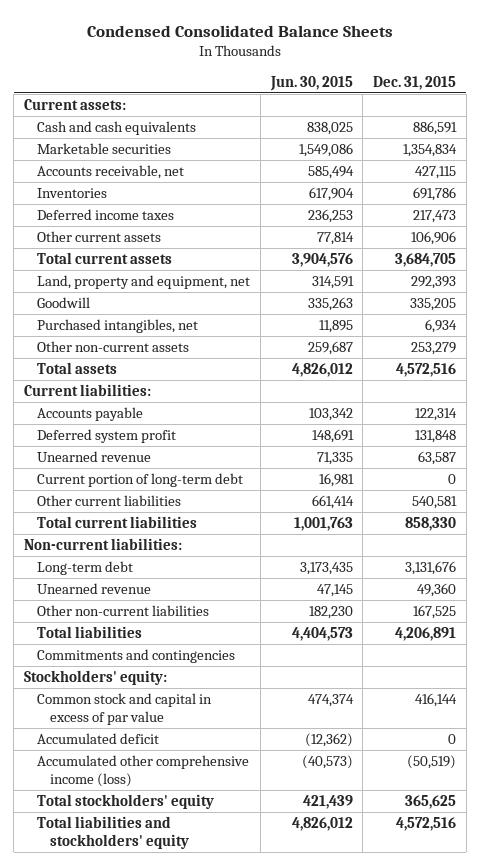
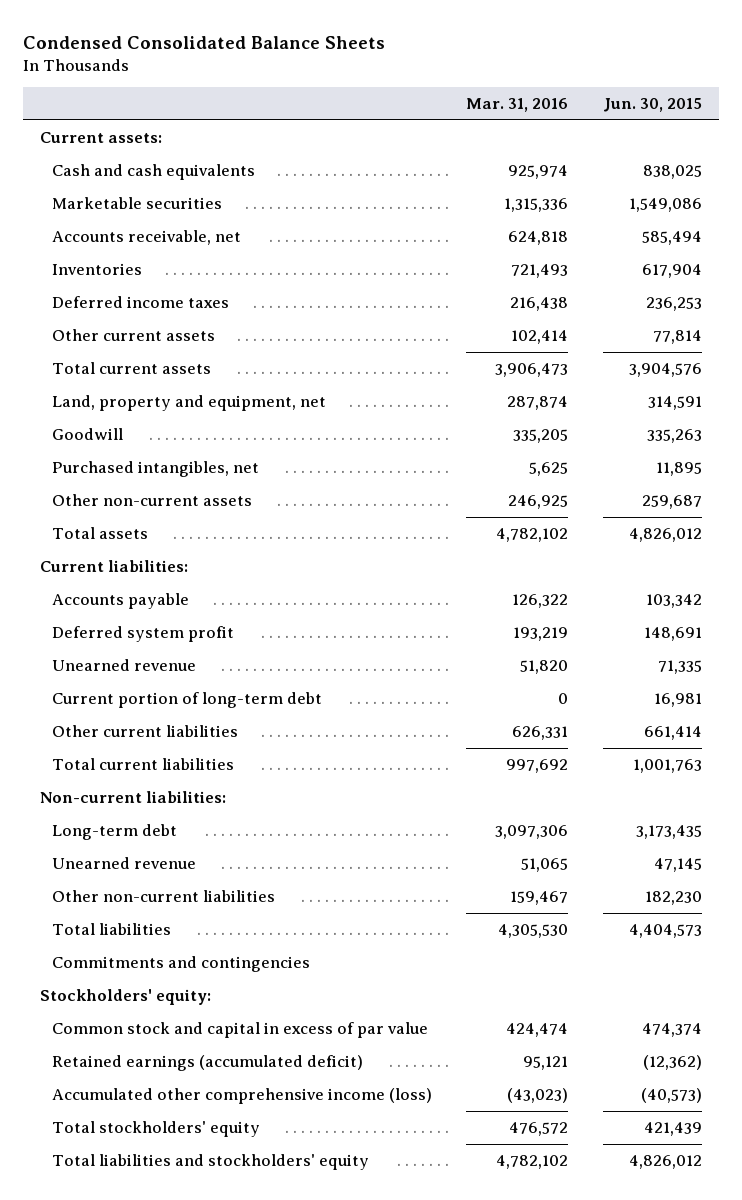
- | Jun. 30, 2015 | Dec. 31, 2015
+ | Mar. 31, 2016 | Jun. 30, 2015
- Accumulated deficit | (12,362) | 0
+ Retained earnings (accumulated deficit) | 95,121 | (12,362)

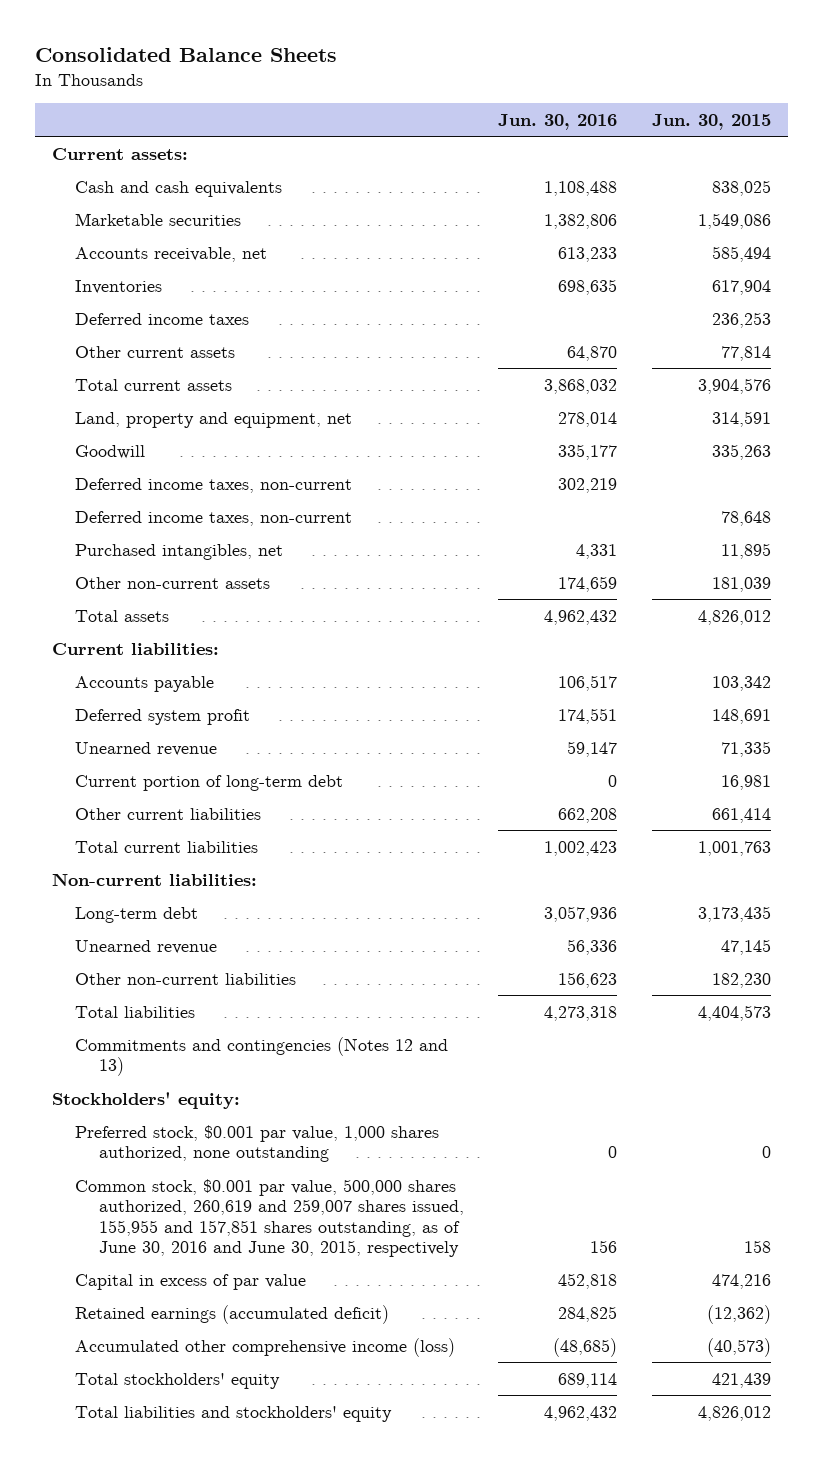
- Condensed Consolidated Balance Sheets
+ Consolidated Balance Sheets
- | Mar. 31, 2016 | Jun. 30, 2015
+ | Jun. 30, 2016 | Jun. 30, 2015
+ Deferred income taxes, non-current | 302,219 |
+ Deferred income taxes, non-current | | 78,648
- Other non-current assets | 246,925 | 259,687
+ Other non-current assets | 174,659 | 181,039
- Commitments and contingencies
+ Commitments and contingencies (Notes 12 and 13)
- Common stock and capital in excess of par value | 424,474 | 474,374
+ Preferred stock, $0.001 par value, 1,000 shares authorized, none outstanding | 0 | 0
+ Common stock, $0.001 par value, 500,000 shares authorized, 260,619 and 259,007 shares issued, 155,955 and 157,851 shares outstanding, as of June 30, 2016 and June 30, 2015, respectively | 156 | 158
+ Capital in excess of par value | 452,818 | 474,216

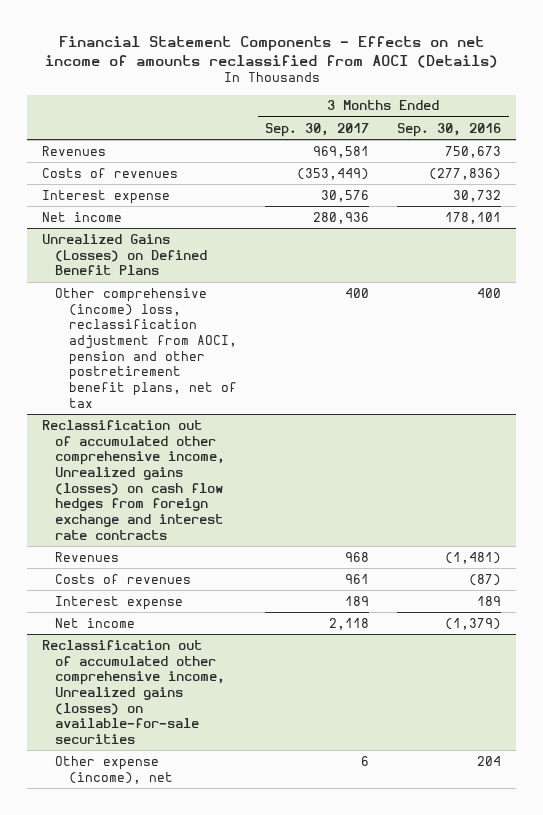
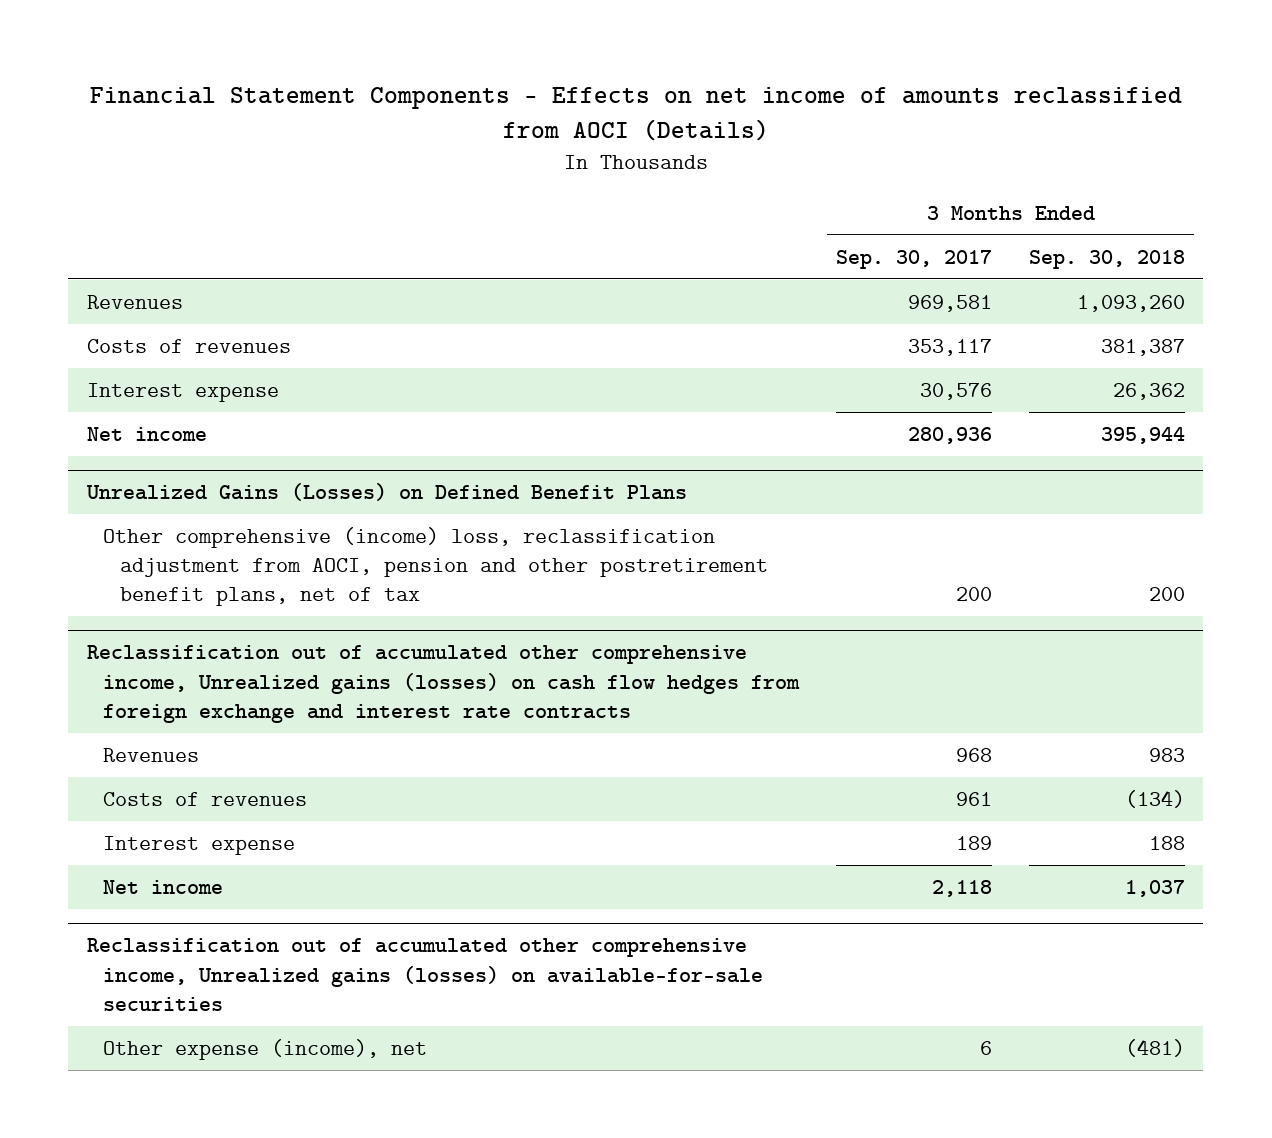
- | 3 Months Ended Sep. 30, 2017 | 3 Months Ended Sep. 30, 2016
+ | 3 Months Ended Sep. 30, 2017 | 3 Months Ended Sep. 30, 2018
- Costs of revenues | (353,449) | (277,836)
+ Costs of revenues | 353,117 | 381,387
@ Unrealized Gains (Losses) on Defined Benefit Plans
- Other comprehensive (income) loss, reclassification adjustment from AOCI, pension and other postretirement benefit plans, net of tax | 400 | 400
+ Other comprehensive (income) loss, reclassification adjustment from AOCI, pension and other postretirement benefit plans, net of tax | 200 | 200

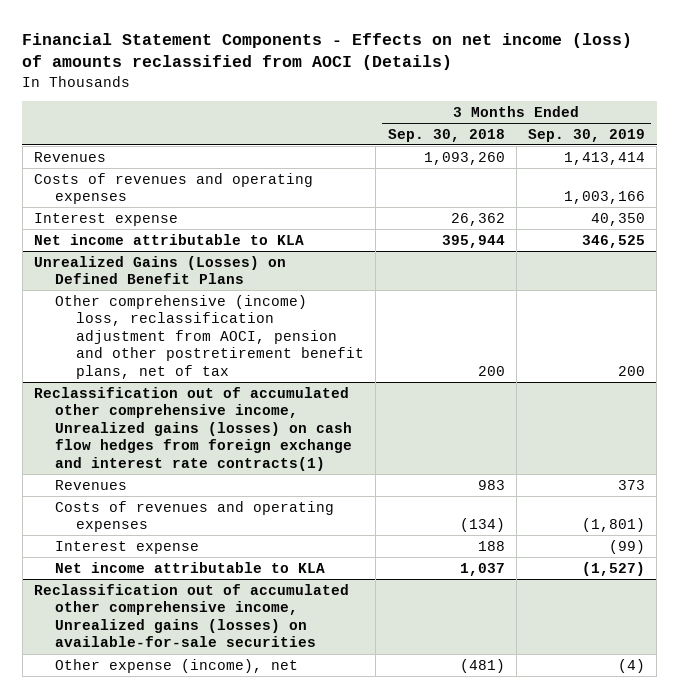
- Financial Statement Components - Effects on net income of amounts reclassified from AOCI (Details)
+ Financial Statement Components - Effects on net income (loss) of amounts reclassified from AOCI (Details)
- | 3 Months Ended Sep. 30, 2017 | 3 Months Ended Sep. 30, 2018
+ | 3 Months Ended Sep. 30, 2018 | 3 Months Ended Sep. 30, 2019
- Costs of revenues | 353,117 | 381,387
+ Costs of revenues and operating expenses | | 1,003,166
- Net income | 280,936 | 395,944
+ Net income attributable to KLA | 395,944 | 346,525
- Reclassification out of accumulated other comprehensive income, Unrealized gains (losses) on cash flow hedges from foreign exchange and interest rate contracts
+ Reclassification out of accumulated other comprehensive income, Unrealized gains (losses) on cash flow hedges from foreign exchange and interest rate contracts(1)
- Costs of revenues | 961 | (134)
+ Costs of revenues and operating expenses | (134) | (1,801)
- Net income | 2,118 | 1,037
+ Net income attributable to KLA | 1,037 | (1,527)

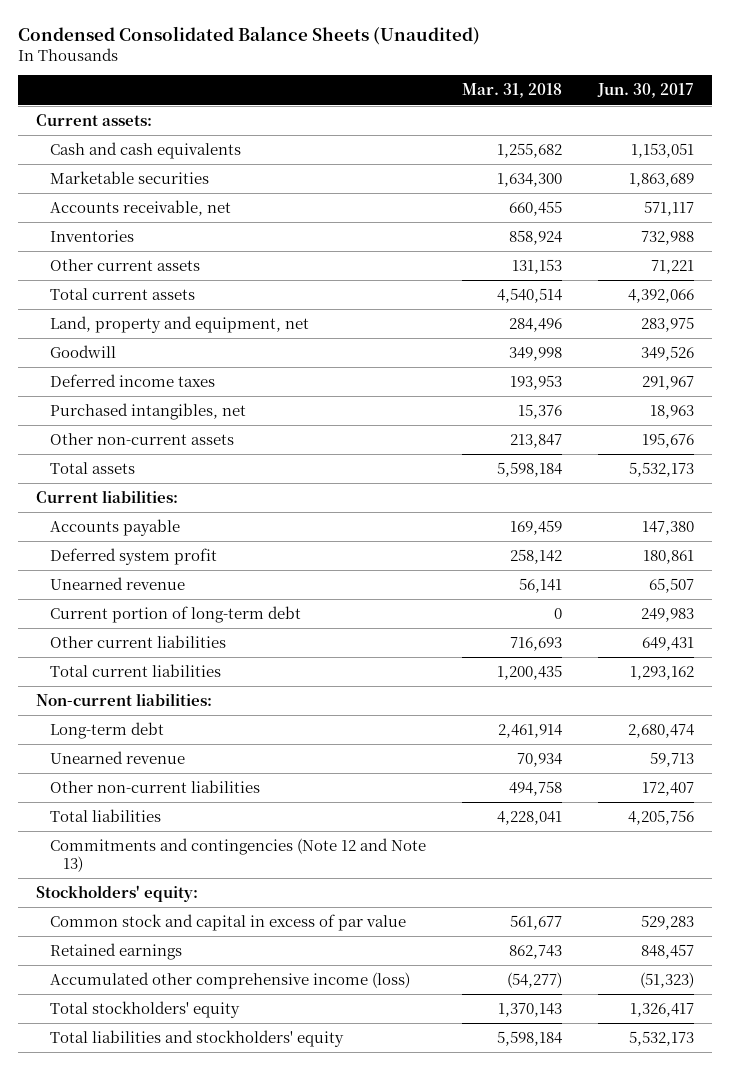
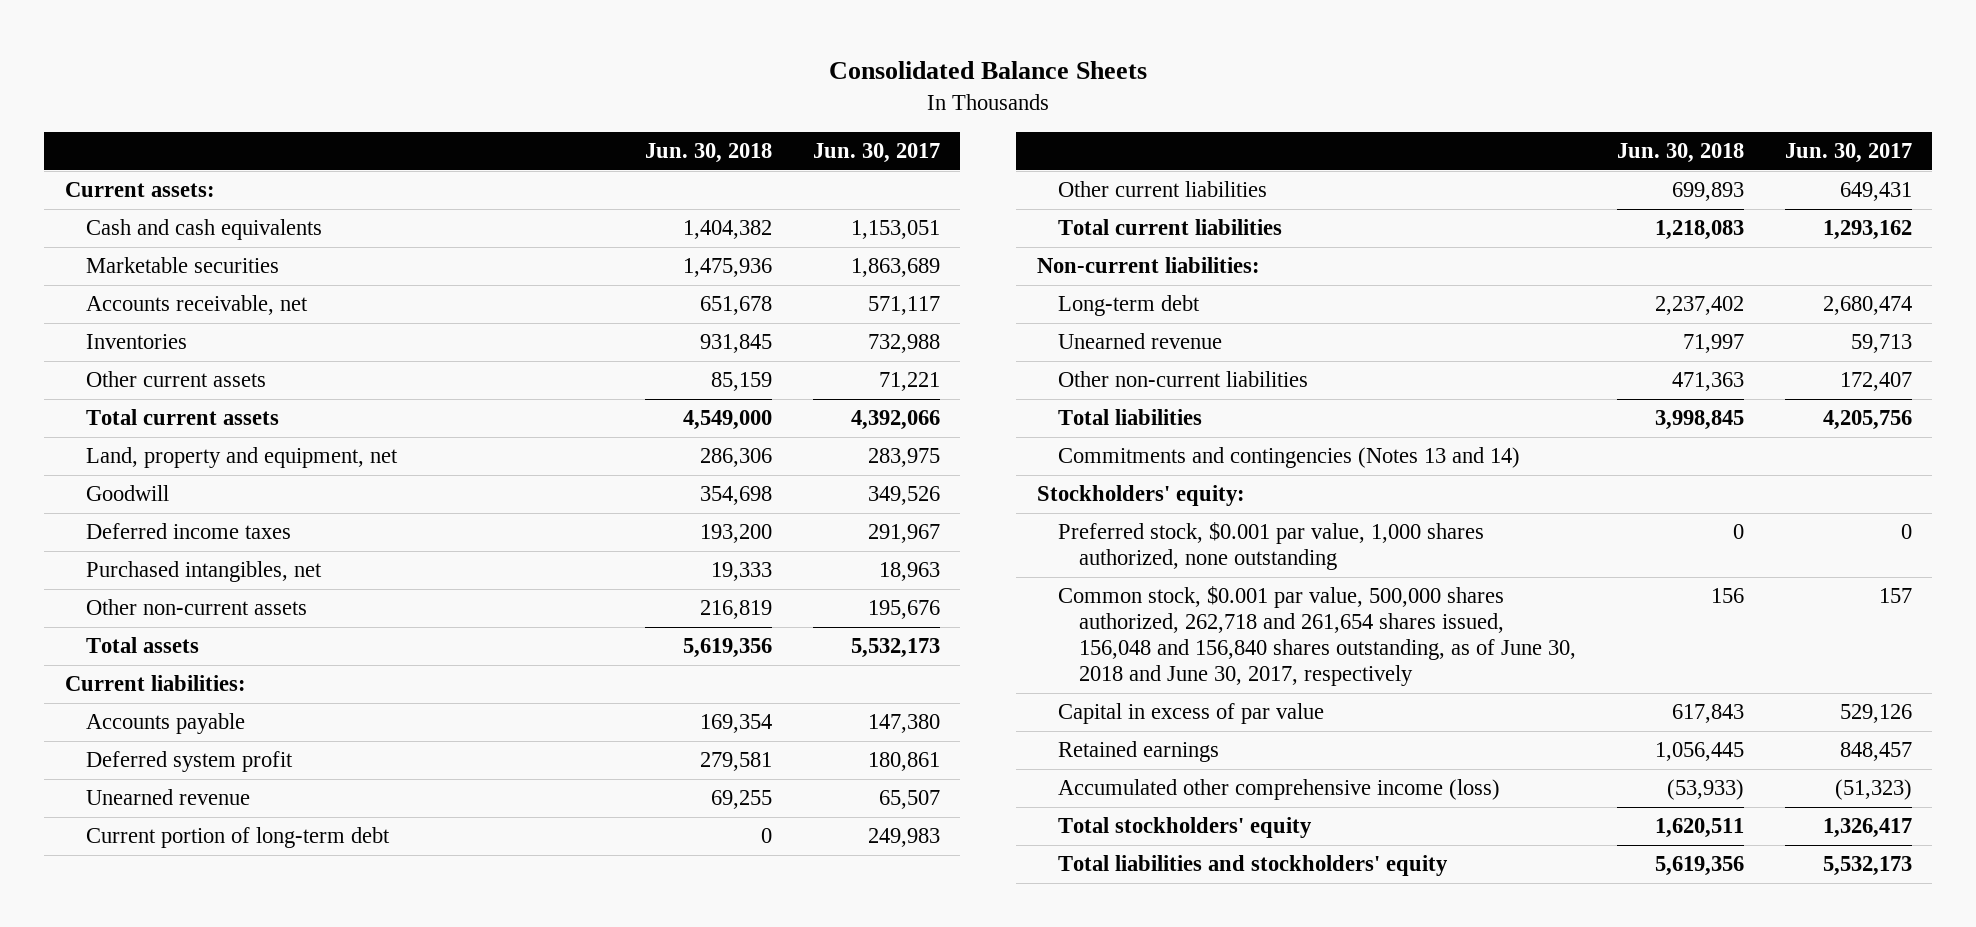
- Condensed Consolidated Balance Sheets (Unaudited)
+ Consolidated Balance Sheets
- | Mar. 31, 2018 | Jun. 30, 2017
+ | Jun. 30, 2018 | Jun. 30, 2017
- Commitments and contingencies (Note 12 and Note 13)
+ Commitments and contingencies (Notes 13 and 14)
- Common stock and capital in excess of par value | 561,677 | 529,283
+ Preferred stock, $0.001 par value, 1,000 shares authorized, none outstanding | 0 | 0
+ Common stock, $0.001 par value, 500,000 shares authorized, 262,718 and 261,654 shares issued, 156,048 and 156,840 shares outstanding, as of June 30, 2018 and June 30, 2017, respectively | 156 | 157
+ Capital in excess of par value | 617,843 | 529,126

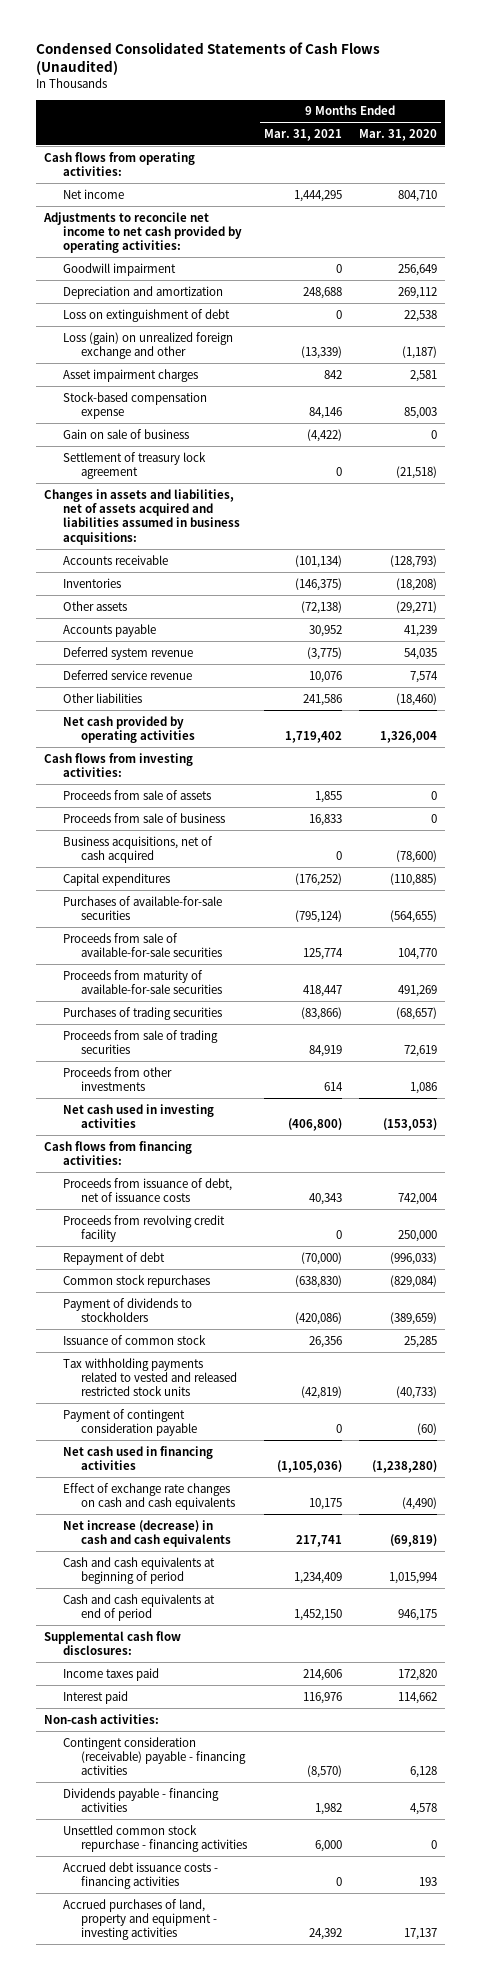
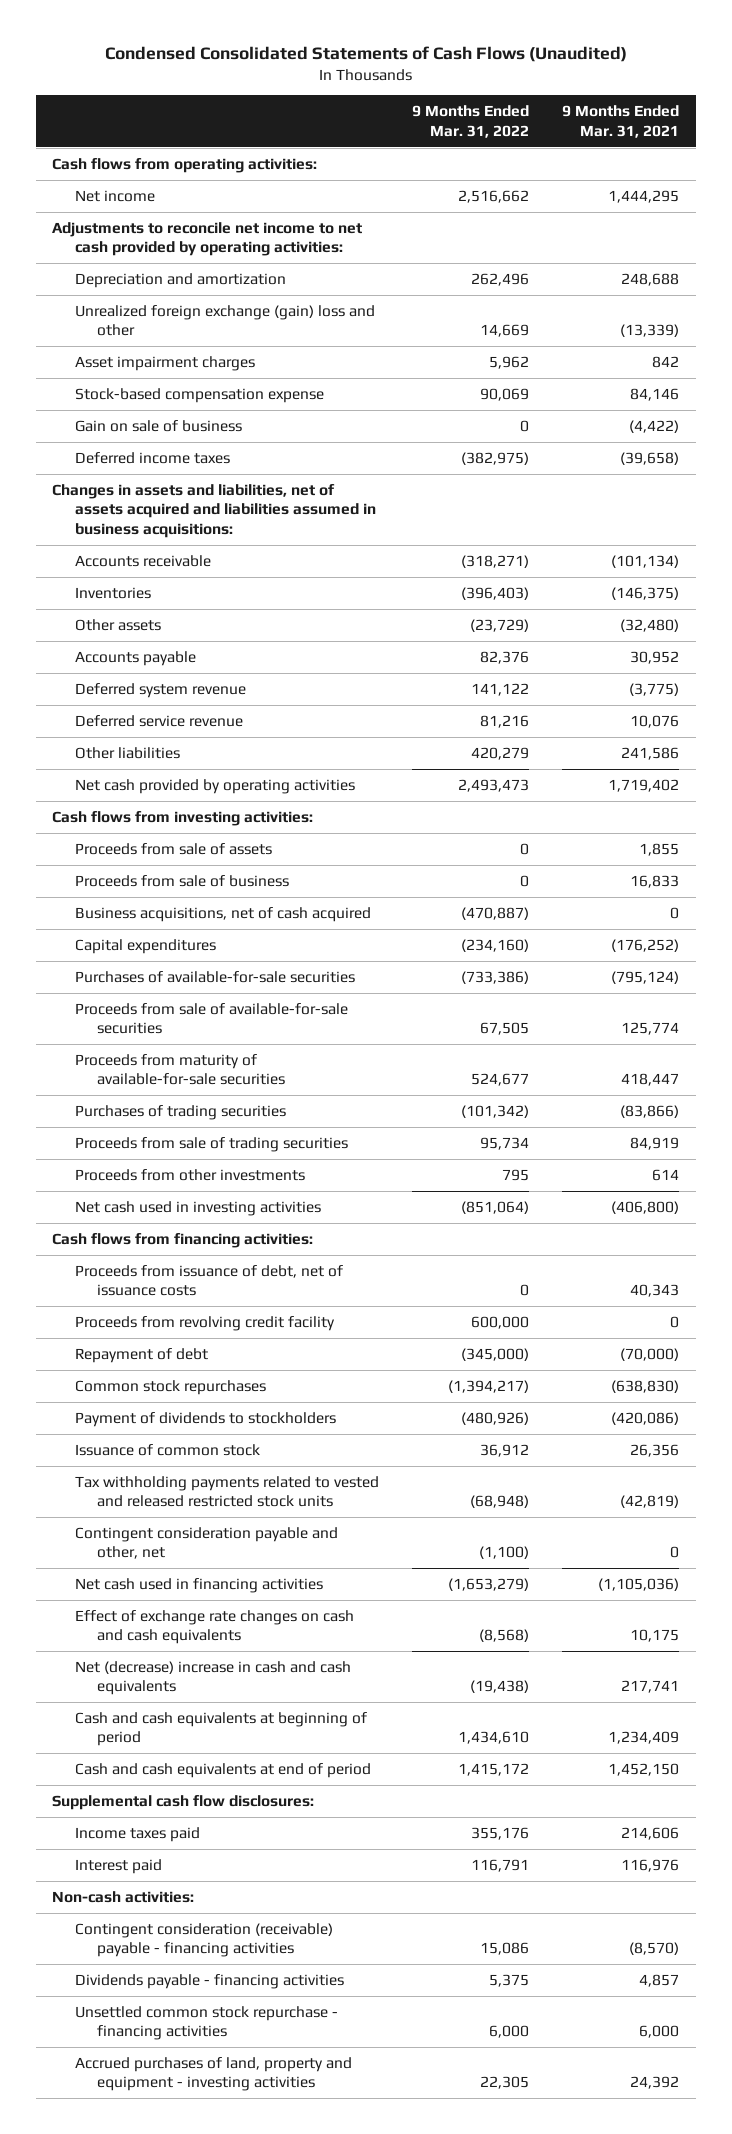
- | 9 Months Ended Mar. 31, 2021 | 9 Months Ended Mar. 31, 2020
+ | 9 Months Ended Mar. 31, 2022 | 9 Months Ended Mar. 31, 2021
- Goodwill impairment | 0 | 256,649
- Loss on extinguishment of debt | 0 | 22,538
- Loss (gain) on unrealized foreign exchange and other | (13,339) | (1,187)
+ Unrealized foreign exchange (gain) loss and other | 14,669 | (13,339)
- Settlement of treasury lock agreement | 0 | (21,518)
+ Deferred income taxes | (382,975) | (39,658)
- Other assets | (72,138) | (29,271)
+ Other assets | (23,729) | (32,480)
- Payment of contingent consideration payable | 0 | (60)
+ Contingent consideration payable and other, net | (1,100) | 0
- Net increase (decrease) in cash and cash equivalents | 217,741 | (69,819)
+ Net (decrease) increase in cash and cash equivalents | (19,438) | 217,741
- Dividends payable - financing activities | 1,982 | 4,578
+ Dividends payable - financing activities | 5,375 | 4,857
- Accrued debt issuance costs - financing activities | 0 | 193

